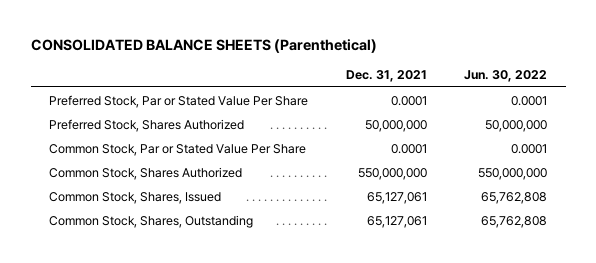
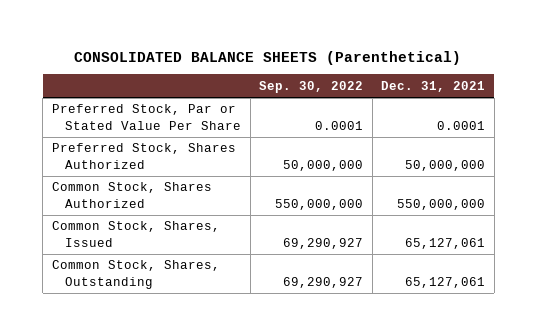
- | Dec. 31, 2021 | Jun. 30, 2022
+ | Sep. 30, 2022 | Dec. 31, 2021
- Common Stock, Par or Stated Value Per Share | 0.0001 | 0.0001

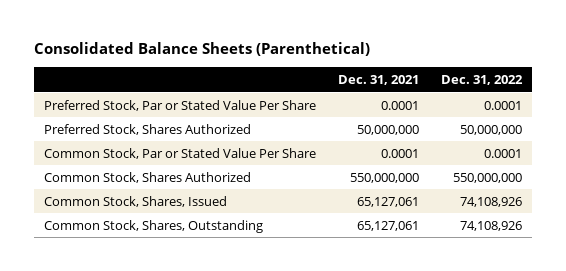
- CONSOLIDATED BALANCE SHEETS (Parenthetical)
+ Consolidated Balance Sheets (Parenthetical)
- | Sep. 30, 2022 | Dec. 31, 2021
+ | Dec. 31, 2021 | Dec. 31, 2022
+ Common Stock, Par or Stated Value Per Share | 0.0001 | 0.0001

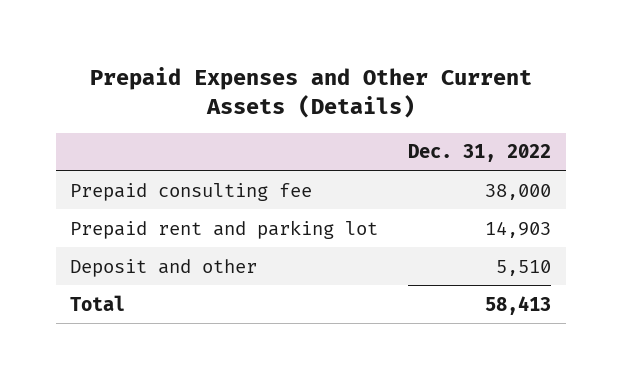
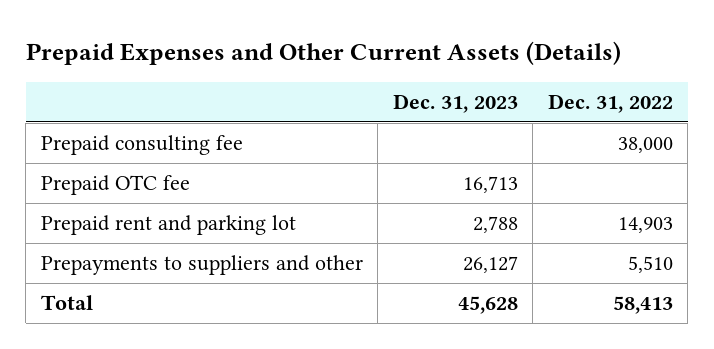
- | Dec. 31, 2022
+ | Dec. 31, 2023 | Dec. 31, 2022
+ Prepaid OTC fee | 16,713 |
- Deposit and other | 5,510
+ Prepayments to suppliers and other | 26,127 | 5,510

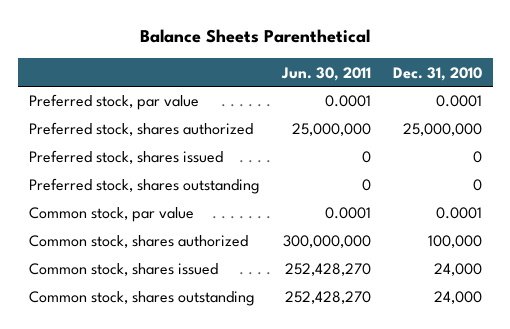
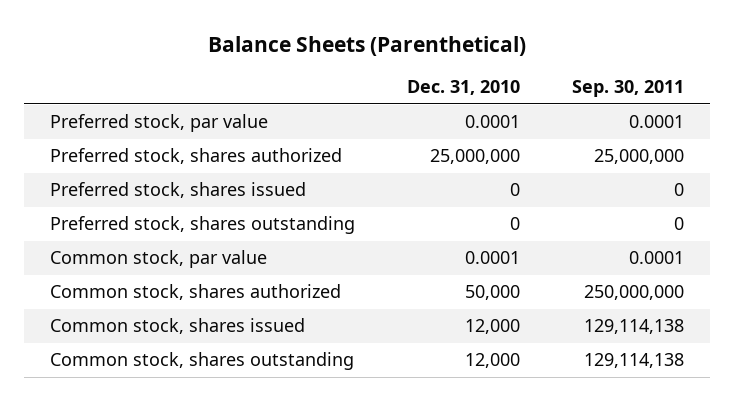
- Balance Sheets Parenthetical
+ Balance Sheets (Parenthetical)
- | Jun. 30, 2011 | Dec. 31, 2010
+ | Dec. 31, 2010 | Sep. 30, 2011
- Common stock, shares authorized | 300,000,000 | 100,000
- Common stock, shares issued | 252,428,270 | 24,000
- Common stock, shares outstanding | 252,428,270 | 24,000
+ Common stock, shares authorized | 50,000 | 250,000,000
+ Common stock, shares issued | 12,000 | 129,114,138
+ Common stock, shares outstanding | 12,000 | 129,114,138

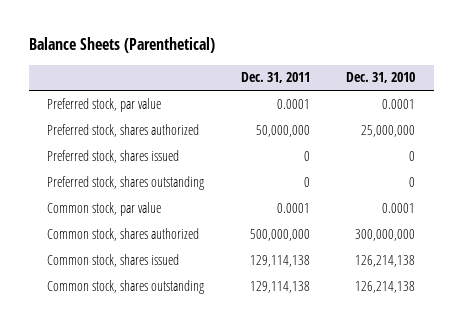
- | Dec. 31, 2010 | Sep. 30, 2011
+ | Dec. 31, 2011 | Dec. 31, 2010
- Common stock, shares authorized | 50,000 | 250,000,000
- Common stock, shares issued | 12,000 | 129,114,138
- Common stock, shares outstanding | 12,000 | 129,114,138
+ Common stock, shares authorized | 500,000,000 | 300,000,000
+ Common stock, shares issued | 129,114,138 | 126,214,138
+ Common stock, shares outstanding | 129,114,138 | 126,214,138

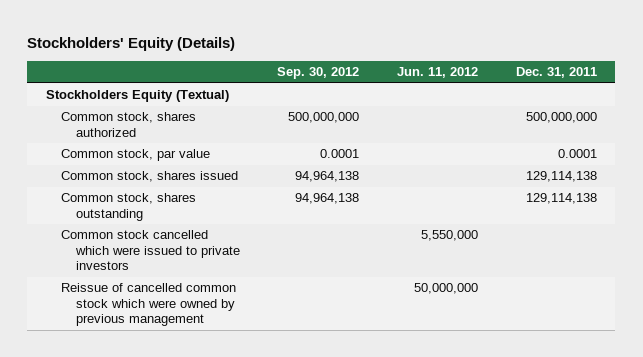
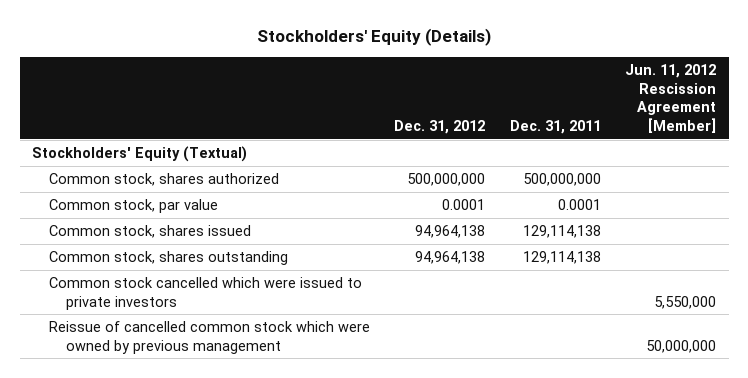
- | Sep. 30, 2012 | Jun. 11, 2012 | Dec. 31, 2011
+ | Dec. 31, 2012 | Dec. 31, 2011 | Jun. 11, 2012 Rescission Agreement [Member]
- Stockholders Equity (Textual)
+ Stockholders' Equity (Textual)

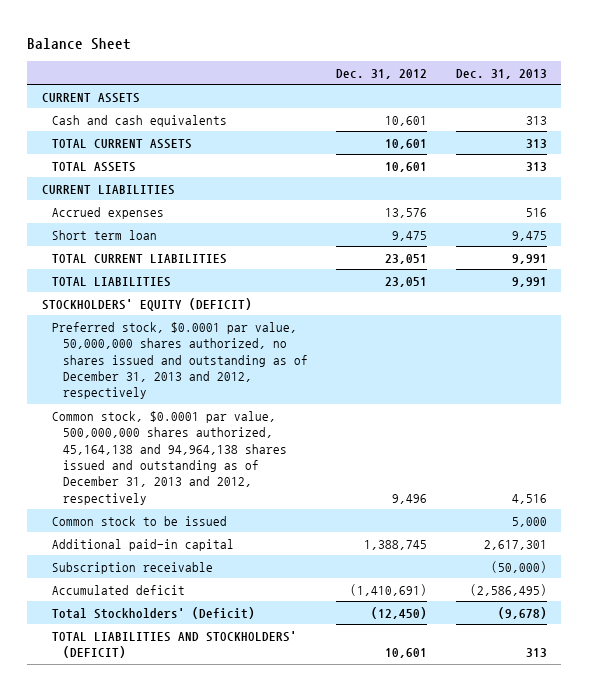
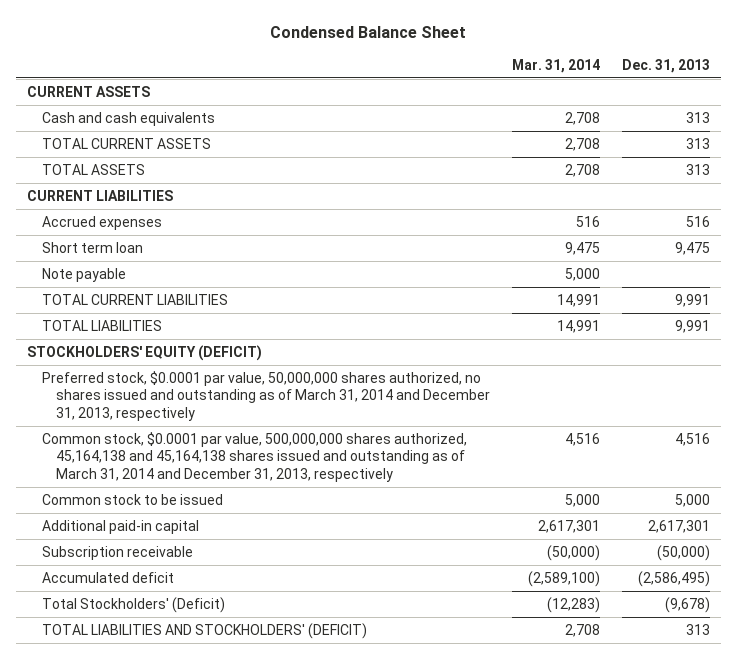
- Balance Sheet
+ Condensed Balance Sheet
- | Dec. 31, 2012 | Dec. 31, 2013
+ | Mar. 31, 2014 | Dec. 31, 2013
+ Note payable | 5,000 |
- Preferred stock, $0.0001 par value, 50,000,000 shares authorized, no shares issued and outstanding as of December 31, 2013 and 2012, respectively
- Common stock, $0.0001 par value, 500,000,000 shares authorized, 45,164,138 and 94,964,138 shares issued and outstanding as of December 31, 2013 and 2012, respectively | 9,496 | 4,516
+ Preferred stock, $0.0001 par value, 50,000,000 shares authorized, no shares issued and outstanding as of March 31, 2014 and December 31, 2013, respectively
+ Common stock, $0.0001 par value, 500,000,000 shares authorized, 45,164,138 and 45,164,138 shares issued and outstanding as of March 31, 2014 and December 31, 2013, respectively | 4,516 | 4,516

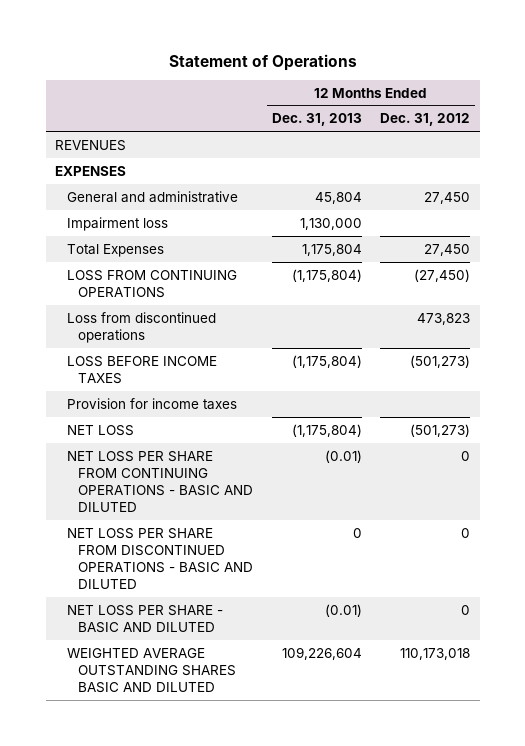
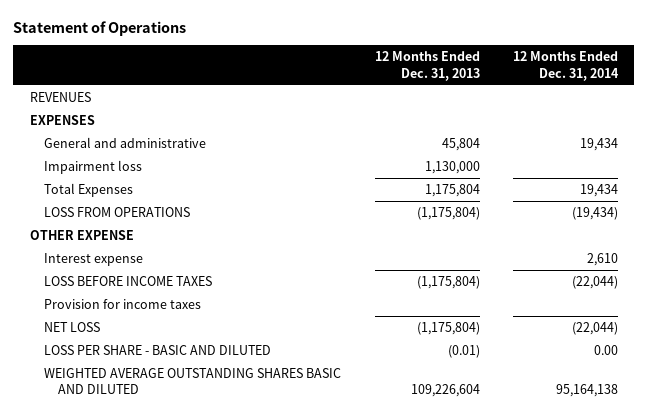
- | 12 Months Ended Dec. 31, 2013 | 12 Months Ended Dec. 31, 2012
+ | 12 Months Ended Dec. 31, 2013 | 12 Months Ended Dec. 31, 2014
- LOSS FROM CONTINUING OPERATIONS | (1,175,804) | (27,450)
- Loss from discontinued operations | | 473,823
+ LOSS FROM OPERATIONS | (1,175,804) | (19,434)
+ OTHER EXPENSE
+ Interest expense | | 2,610
- NET LOSS PER SHARE FROM CONTINUING OPERATIONS - BASIC AND DILUTED | (0.01) | 0
- NET LOSS PER SHARE FROM DISCONTINUED OPERATIONS - BASIC AND DILUTED | 0 | 0
- NET LOSS PER SHARE - BASIC AND DILUTED | (0.01) | 0
+ LOSS PER SHARE - BASIC AND DILUTED | (0.01) | 0.00

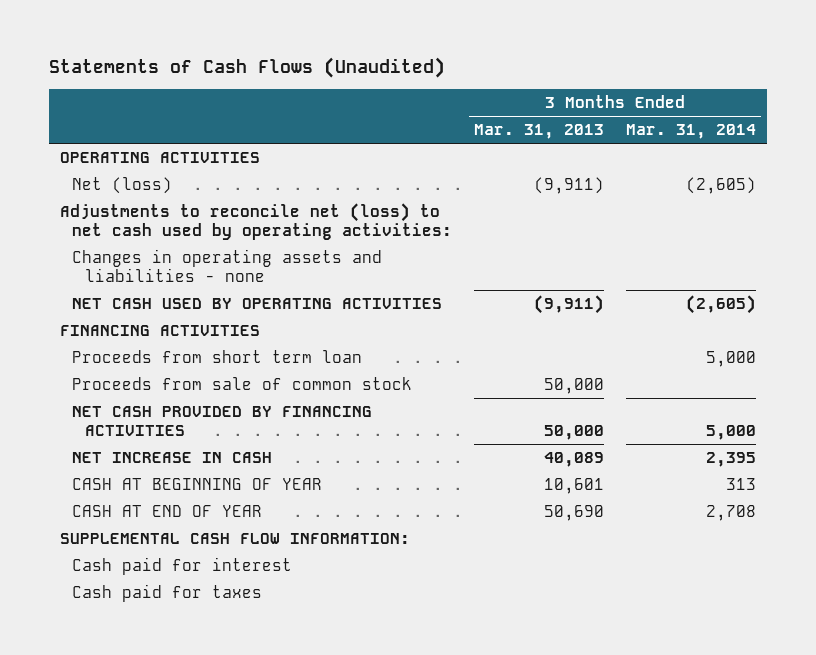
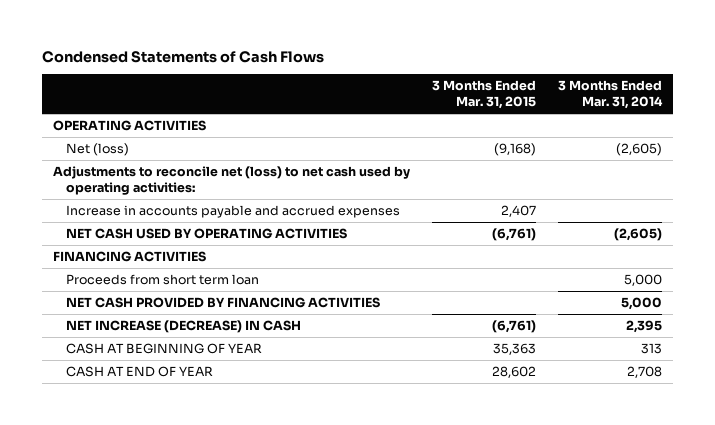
- Statements of Cash Flows (Unaudited)
+ Condensed Statements of Cash Flows
- | 3 Months Ended Mar. 31, 2013 | 3 Months Ended Mar. 31, 2014
+ | 3 Months Ended Mar. 31, 2015 | 3 Months Ended Mar. 31, 2014
- Changes in operating assets and liabilities - none
+ Increase in accounts payable and accrued expenses | 2,407 |
- Proceeds from sale of common stock | 50,000 |
- NET INCREASE IN CASH | 40,089 | 2,395
+ NET INCREASE (DECREASE) IN CASH | (6,761) | 2,395
- SUPPLEMENTAL CASH FLOW INFORMATION:
- Cash paid for interest
- Cash paid for taxes

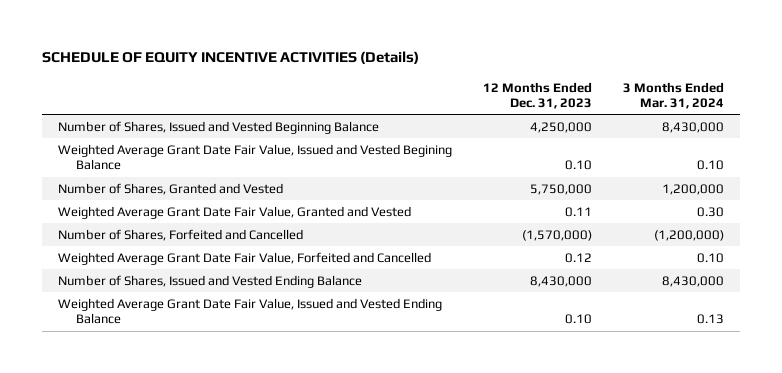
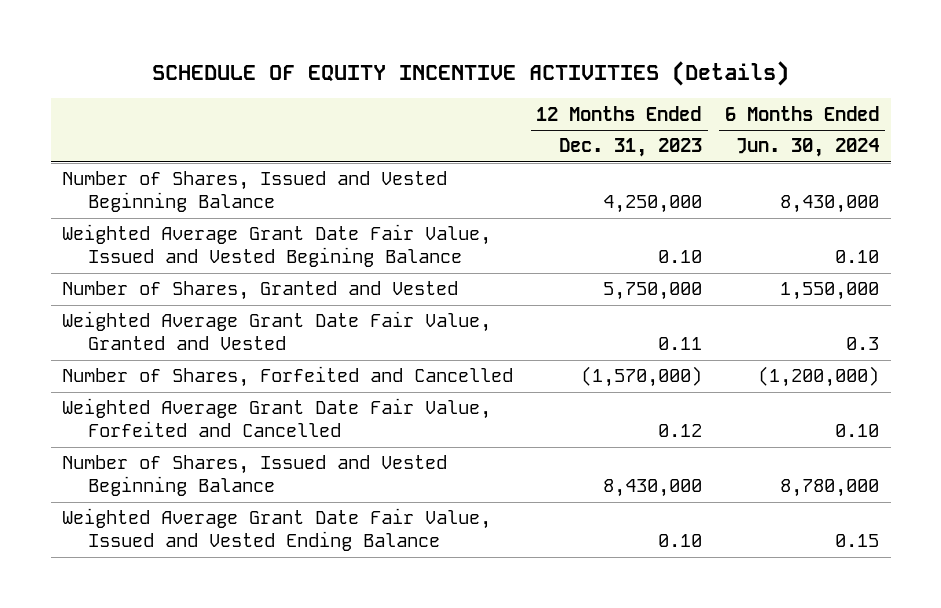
- | 12 Months Ended Dec. 31, 2023 | 3 Months Ended Mar. 31, 2024
+ | 12 Months Ended Dec. 31, 2023 | 6 Months Ended Jun. 30, 2024
- Number of Shares, Issued and Vested Ending Balance | 8,430,000 | 8,430,000
+ Number of Shares, Issued and Vested Beginning Balance | 8,430,000 | 8,780,000

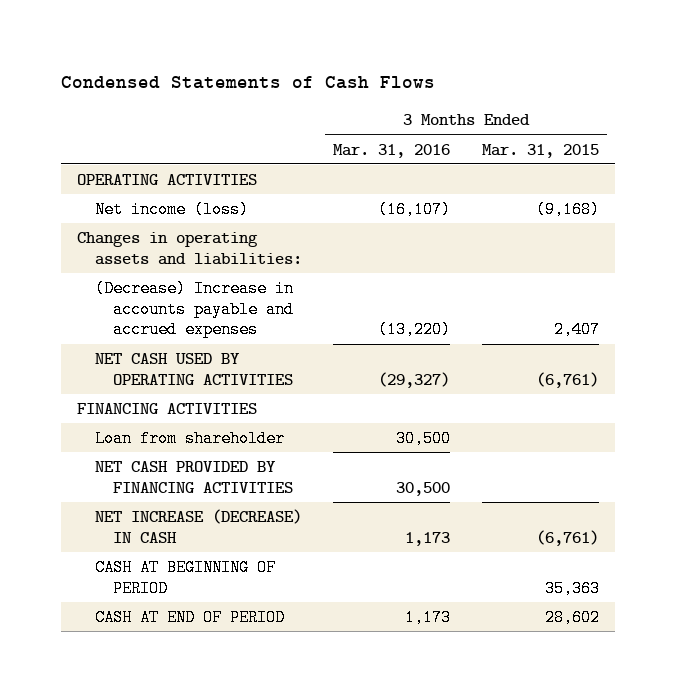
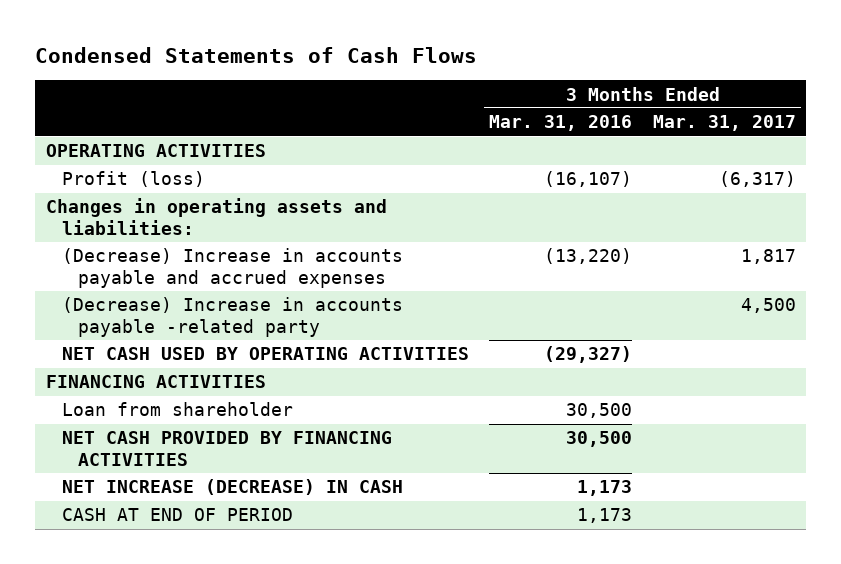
- | 3 Months Ended Mar. 31, 2016 | 3 Months Ended Mar. 31, 2015
+ | 3 Months Ended Mar. 31, 2016 | 3 Months Ended Mar. 31, 2017
- Net income (loss) | (16,107) | (9,168)
+ Profit (loss) | (16,107) | (6,317)
+ (Decrease) Increase in accounts payable -related party | | 4,500
- CASH AT BEGINNING OF PERIOD | | 35,363

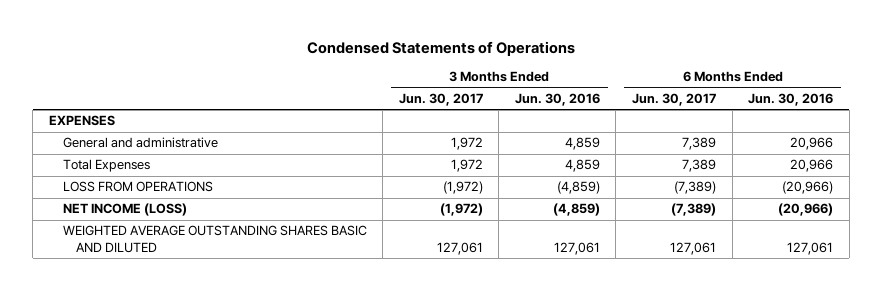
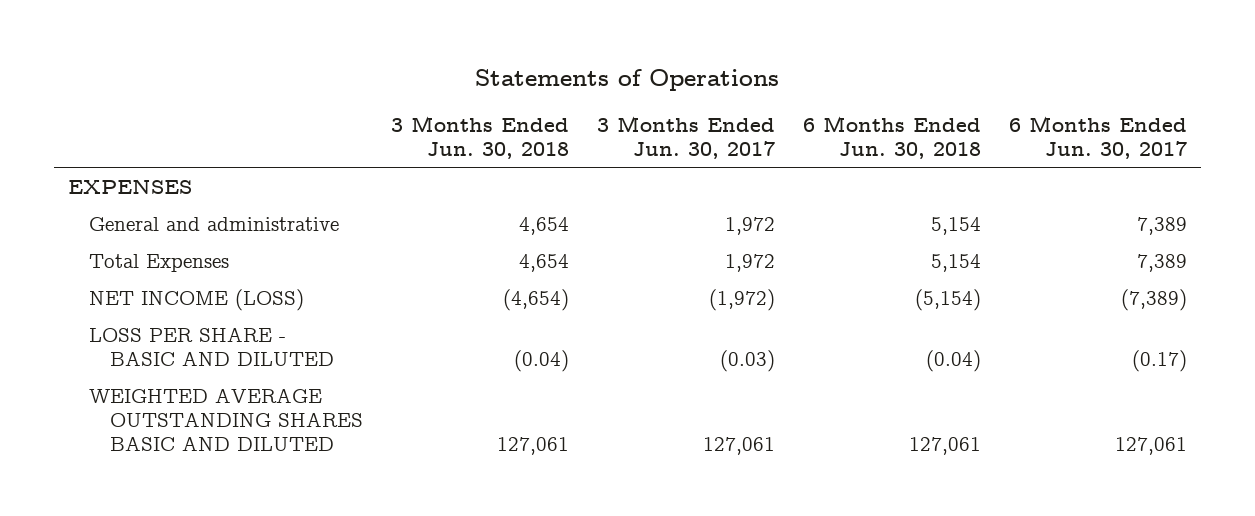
- Condensed Statements of Operations
+ Statements of Operations
- | 3 Months Ended Jun. 30, 2017 | 3 Months Ended Jun. 30, 2016 | 6 Months Ended Jun. 30, 2017 | 6 Months Ended Jun. 30, 2016
+ | 3 Months Ended Jun. 30, 2018 | 3 Months Ended Jun. 30, 2017 | 6 Months Ended Jun. 30, 2018 | 6 Months Ended Jun. 30, 2017
- LOSS FROM OPERATIONS | (1,972) | (4,859) | (7,389) | (20,966)
+ LOSS PER SHARE - BASIC AND DILUTED | (0.04) | (0.03) | (0.04) | (0.17)

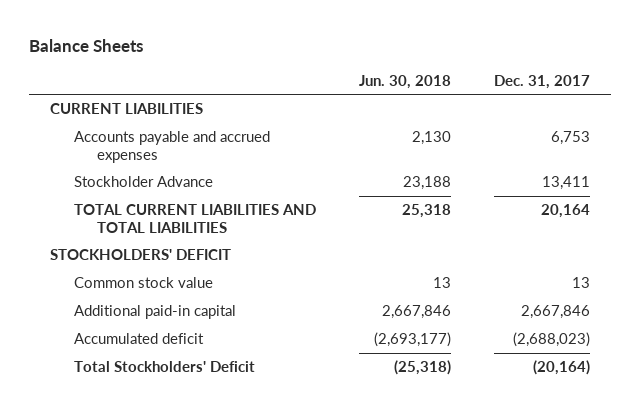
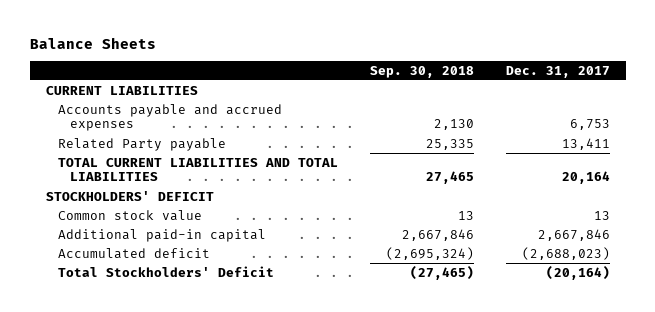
- | Jun. 30, 2018 | Dec. 31, 2017
+ | Sep. 30, 2018 | Dec. 31, 2017
- Stockholder Advance | 23,188 | 13,411
+ Related Party payable | 25,335 | 13,411

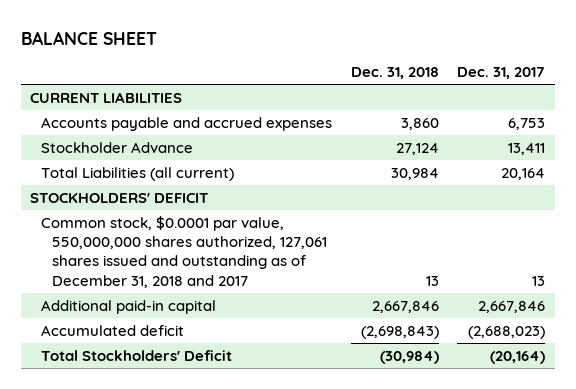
- Balance Sheets
+ BALANCE SHEET
- | Sep. 30, 2018 | Dec. 31, 2017
+ | Dec. 31, 2018 | Dec. 31, 2017
- Related Party payable | 25,335 | 13,411
- TOTAL CURRENT LIABILITIES AND TOTAL LIABILITIES | 27,465 | 20,164
+ Stockholder Advance | 27,124 | 13,411
+ Total Liabilities (all current) | 30,984 | 20,164
- Common stock value | 13 | 13
+ Common stock, $0.0001 par value, 550,000,000 shares authorized, 127,061 shares issued and outstanding as of December 31, 2018 and 2017 | 13 | 13

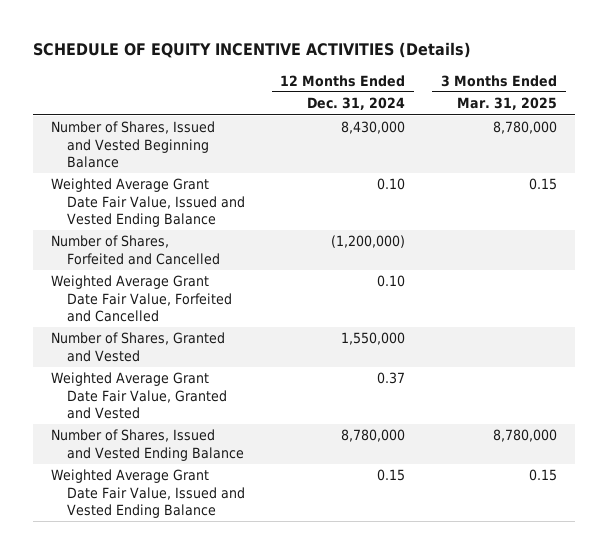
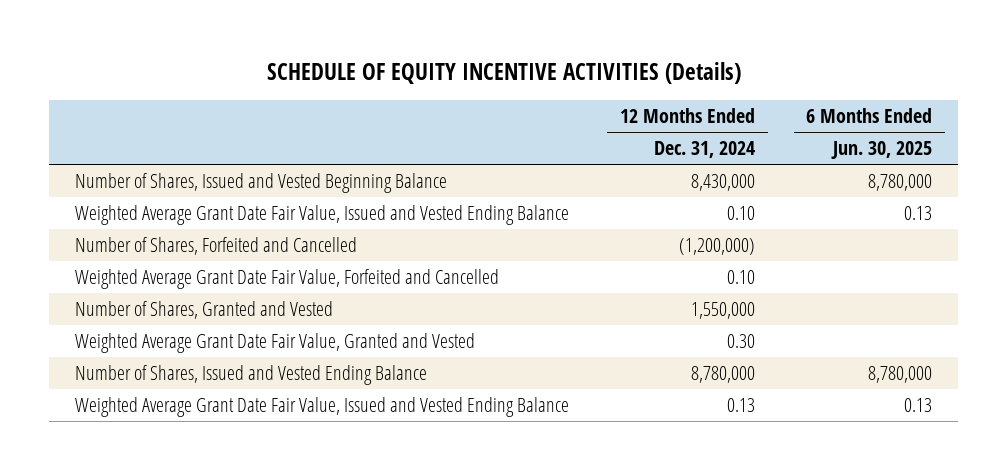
- | 12 Months Ended Dec. 31, 2024 | 3 Months Ended Mar. 31, 2025
+ | 12 Months Ended Dec. 31, 2024 | 6 Months Ended Jun. 30, 2025
- Weighted Average Grant Date Fair Value, Granted and Vested | 0.37 |
+ Weighted Average Grant Date Fair Value, Granted and Vested | 0.30 |
- Weighted Average Grant Date Fair Value, Issued and Vested Ending Balance | 0.15 | 0.15
+ Weighted Average Grant Date Fair Value, Issued and Vested Ending Balance | 0.13 | 0.13

